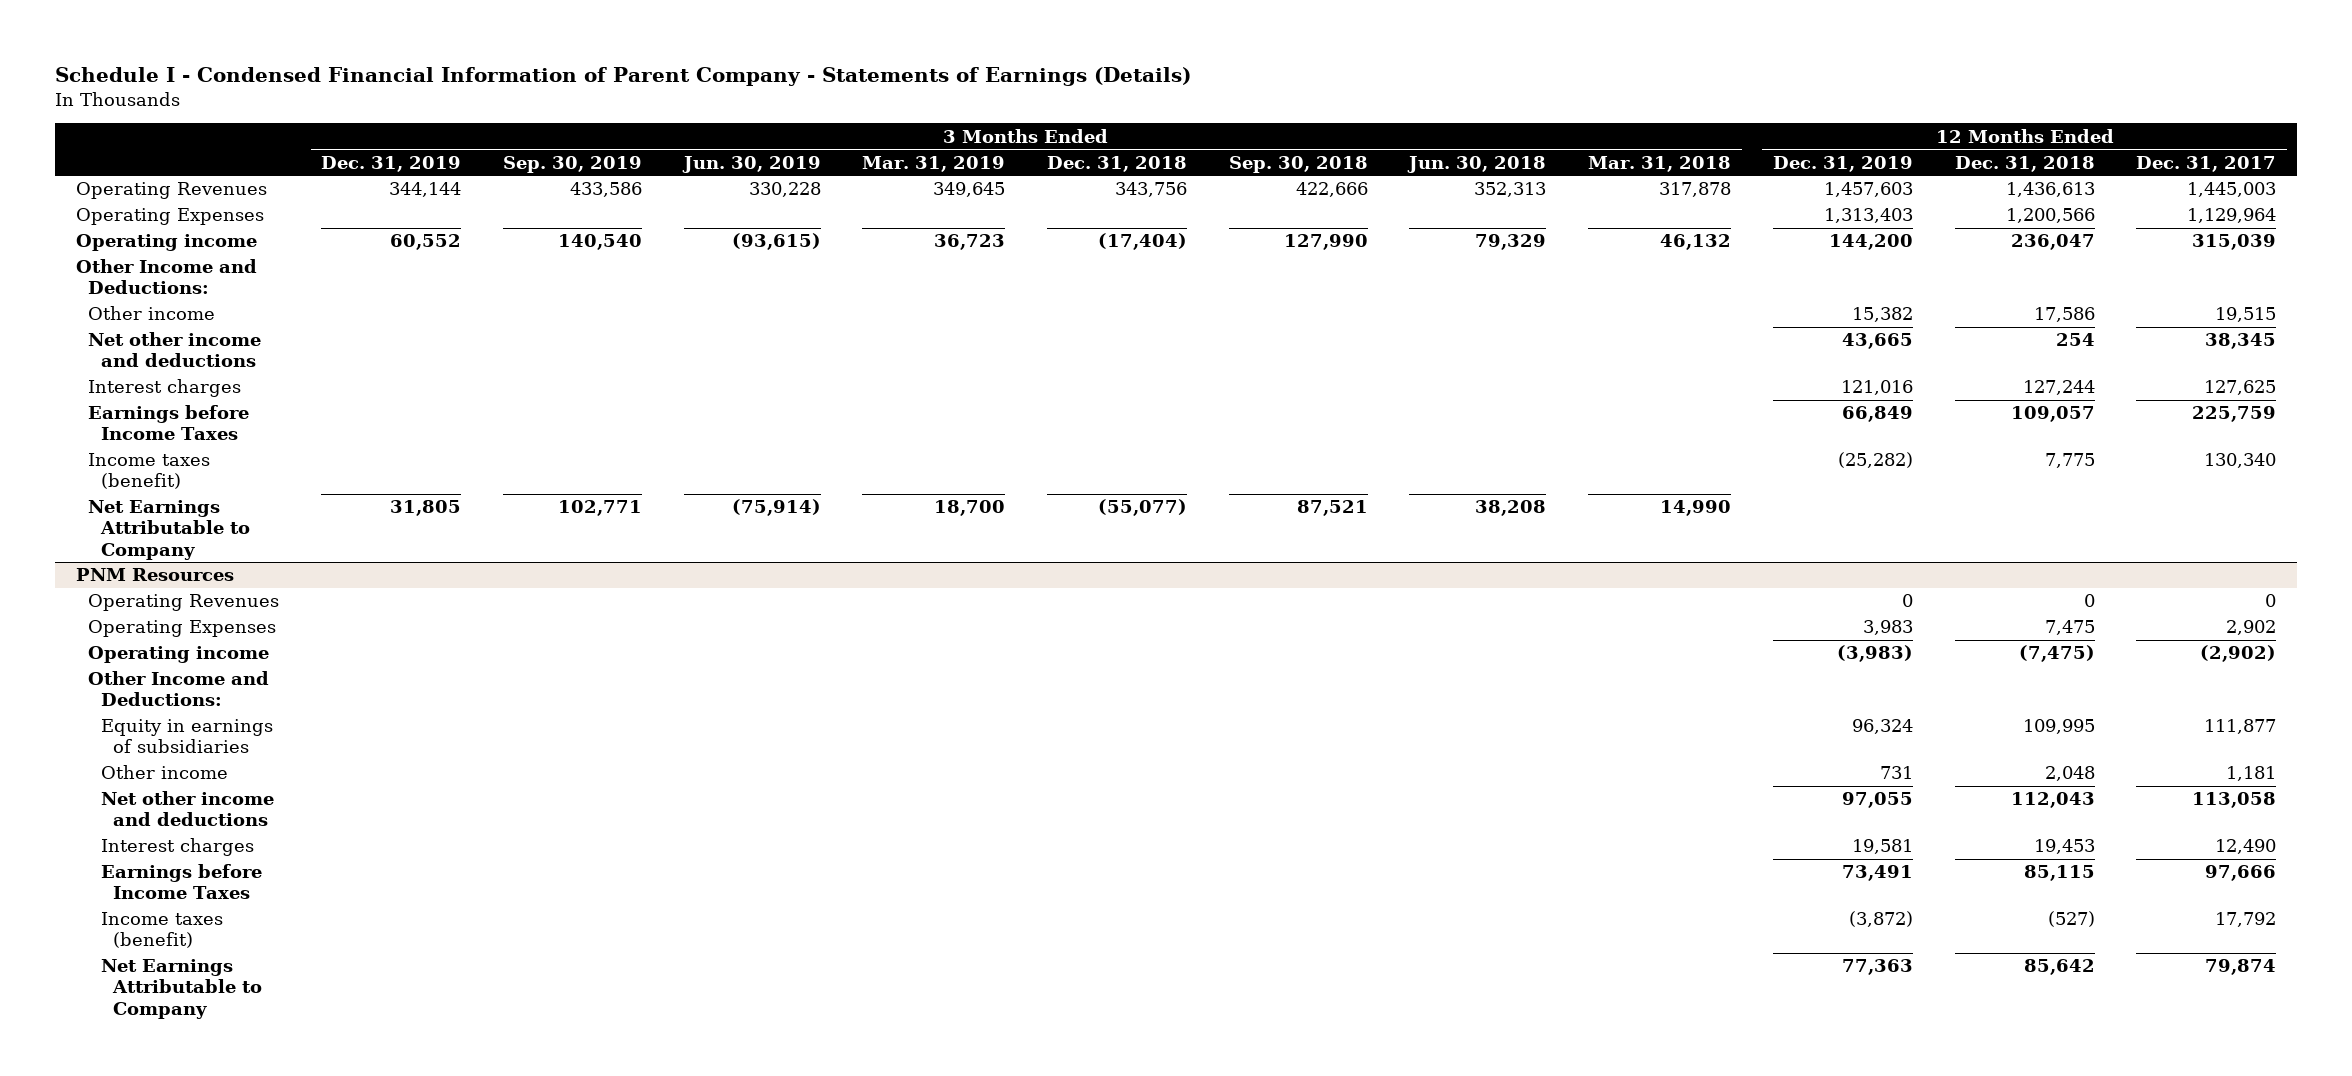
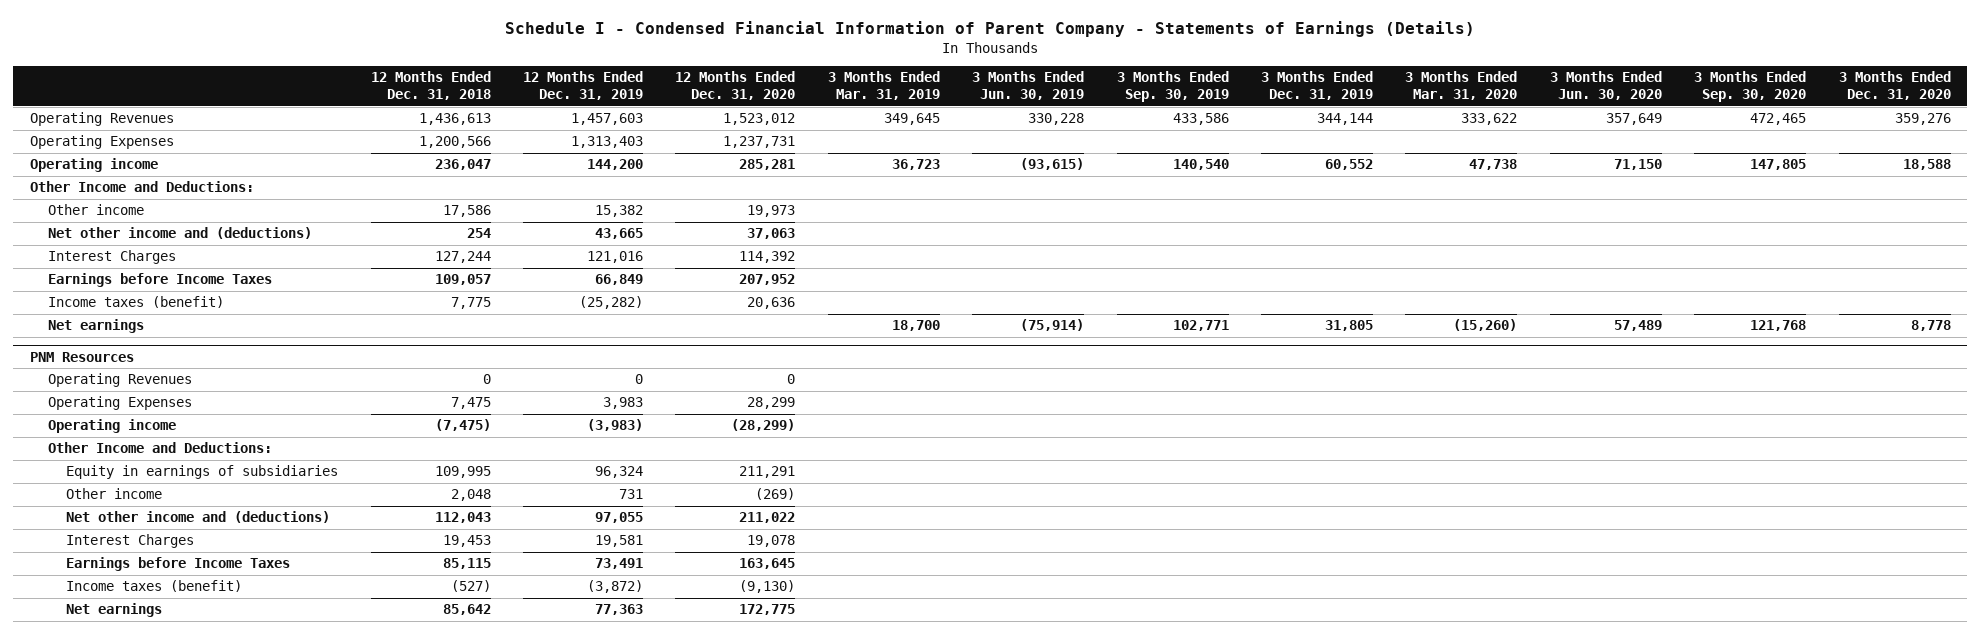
- | 3 Months Ended Dec. 31, 2019 | 3 Months Ended Sep. 30, 2019 | 3 Months Ended Jun. 30, 2019 | 3 Months Ended Mar. 31, 2019 | 3 Months Ended Dec. 31, 2018 | 3 Months Ended Sep. 30, 2018 | 3 Months Ended Jun. 30, 2018 | 3 Months Ended Mar. 31, 2018 | 12 Months Ended Dec. 31, 2019 | 12 Months Ended Dec. 31, 2018 | 12 Months Ended Dec. 31, 2017
+ | 12 Months Ended Dec. 31, 2018 | 12 Months Ended Dec. 31, 2019 | 12 Months Ended Dec. 31, 2020 | 3 Months Ended Mar. 31, 2019 | 3 Months Ended Jun. 30, 2019 | 3 Months Ended Sep. 30, 2019 | 3 Months Ended Dec. 31, 2019 | 3 Months Ended Mar. 31, 2020 | 3 Months Ended Jun. 30, 2020 | 3 Months Ended Sep. 30, 2020 | 3 Months Ended Dec. 31, 2020
- Net other income and deductions | | | | | | | | | 43,665 | 254 | 38,345
- Interest charges | | | | | | | | | 121,016 | 127,244 | 127,625
+ Net other income and (deductions) | 254 | 43,665 | 37,063 | | | | | | | |
+ Interest Charges | 127,244 | 121,016 | 114,392 | | | | | | | |
- Net Earnings Attributable to Company | 31,805 | 102,771 | (75,914) | 18,700 | (55,077) | 87,521 | 38,208 | 14,990 | | |
+ Net earnings | | | | 18,700 | (75,914) | 102,771 | 31,805 | (15,260) | 57,489 | 121,768 | 8,778
@ PNM Resources
- Net other income and deductions | | | | | | | | | 97,055 | 112,043 | 113,058
- Interest charges | | | | | | | | | 19,581 | 19,453 | 12,490
+ Net other income and (deductions) | 112,043 | 97,055 | 211,022 | | | | | | | |
+ Interest Charges | 19,453 | 19,581 | 19,078 | | | | | | | |
- Net Earnings Attributable to Company | | | | | | | | | 77,363 | 85,642 | 79,874
+ Net earnings | 85,642 | 77,363 | 172,775 | | | | | | | |

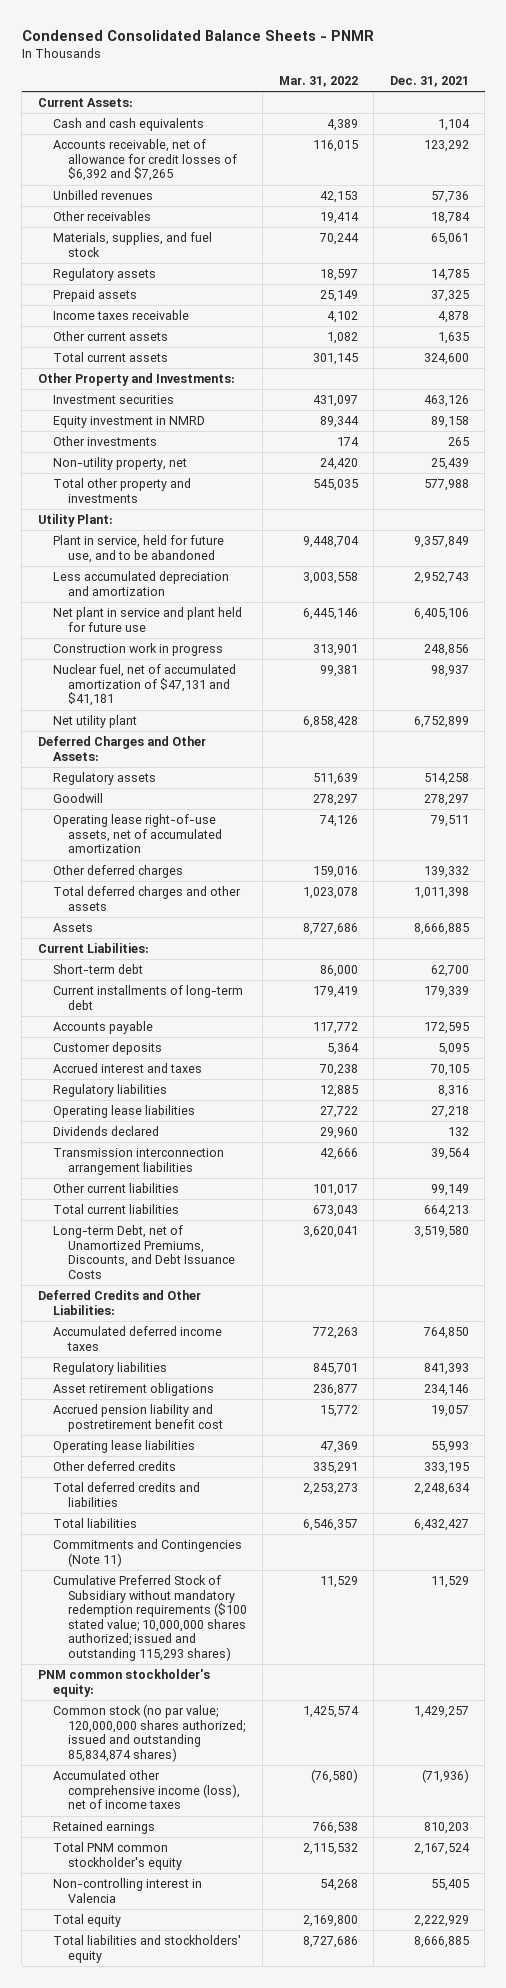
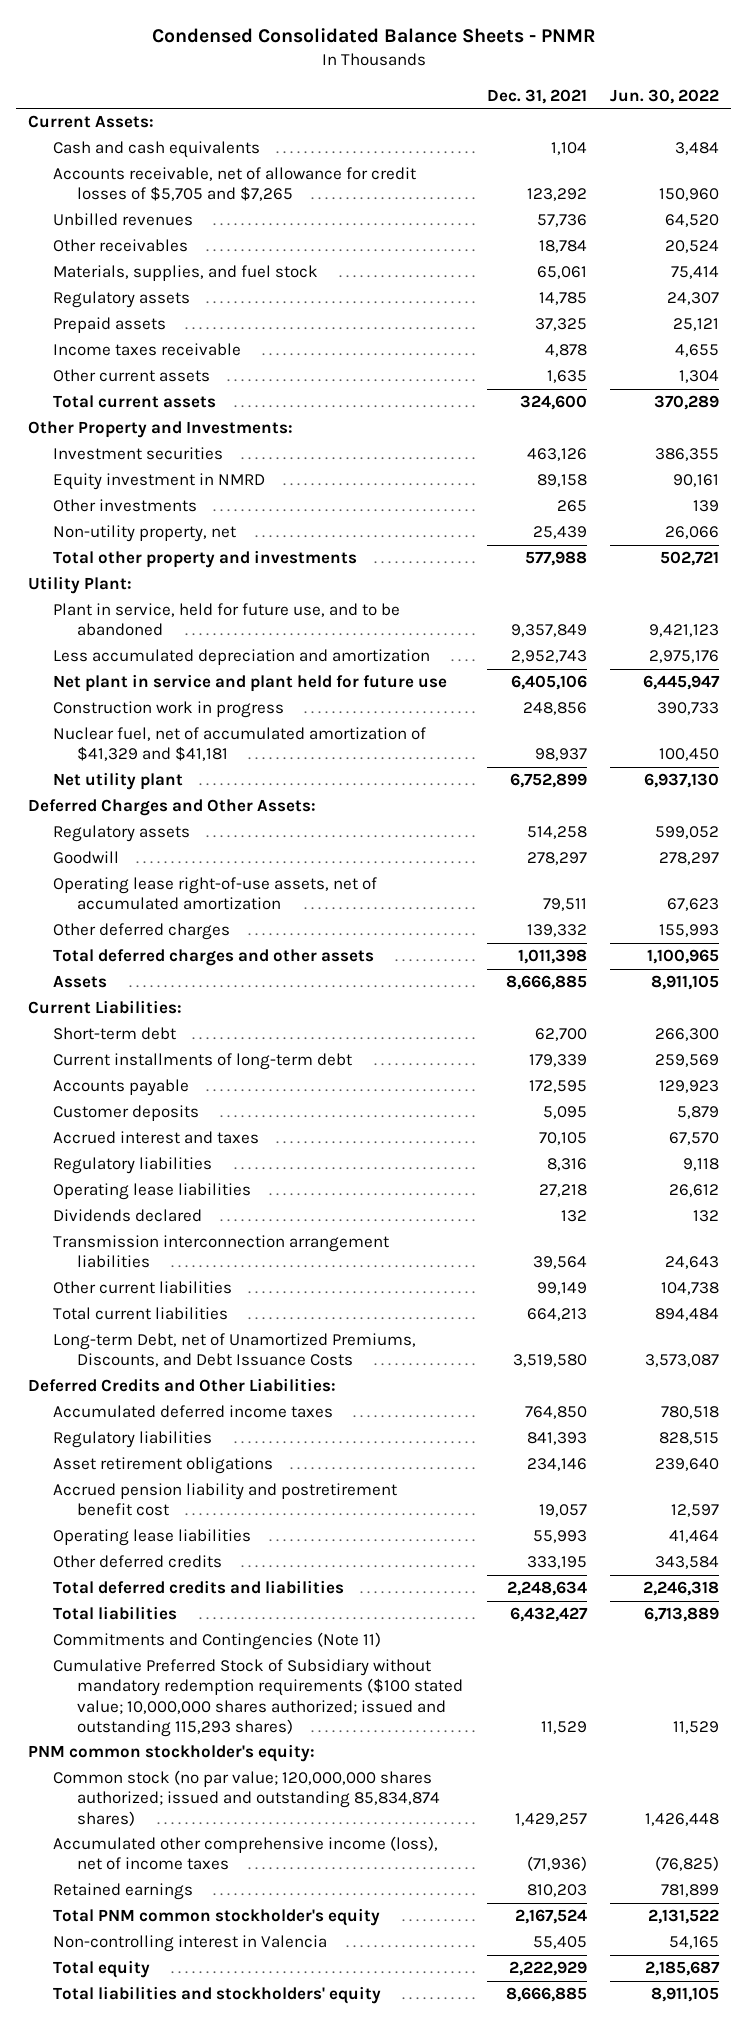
- | Mar. 31, 2022 | Dec. 31, 2021
+ | Dec. 31, 2021 | Jun. 30, 2022
- Accounts receivable, net of allowance for credit losses of $6,392 and $7,265 | 116,015 | 123,292
+ Accounts receivable, net of allowance for credit losses of $5,705 and $7,265 | 123,292 | 150,960
- Nuclear fuel, net of accumulated amortization of $47,131 and $41,181 | 99,381 | 98,937
+ Nuclear fuel, net of accumulated amortization of $41,329 and $41,181 | 98,937 | 100,450

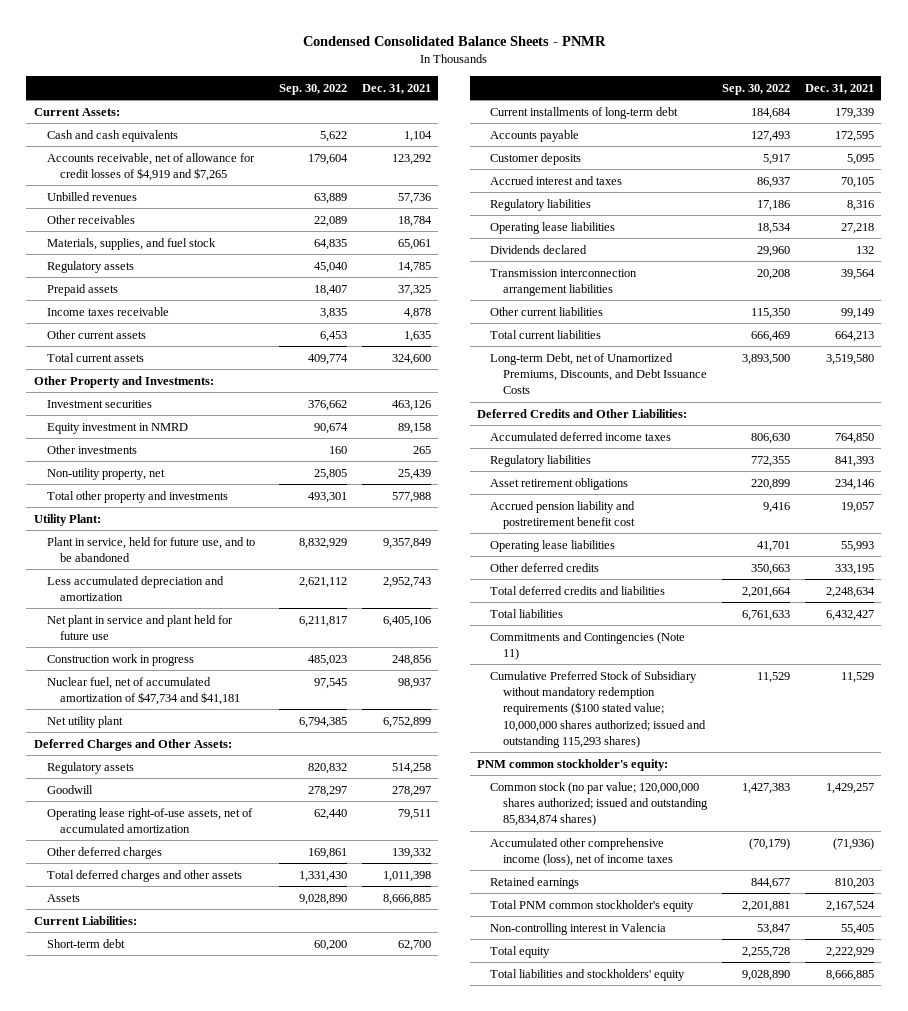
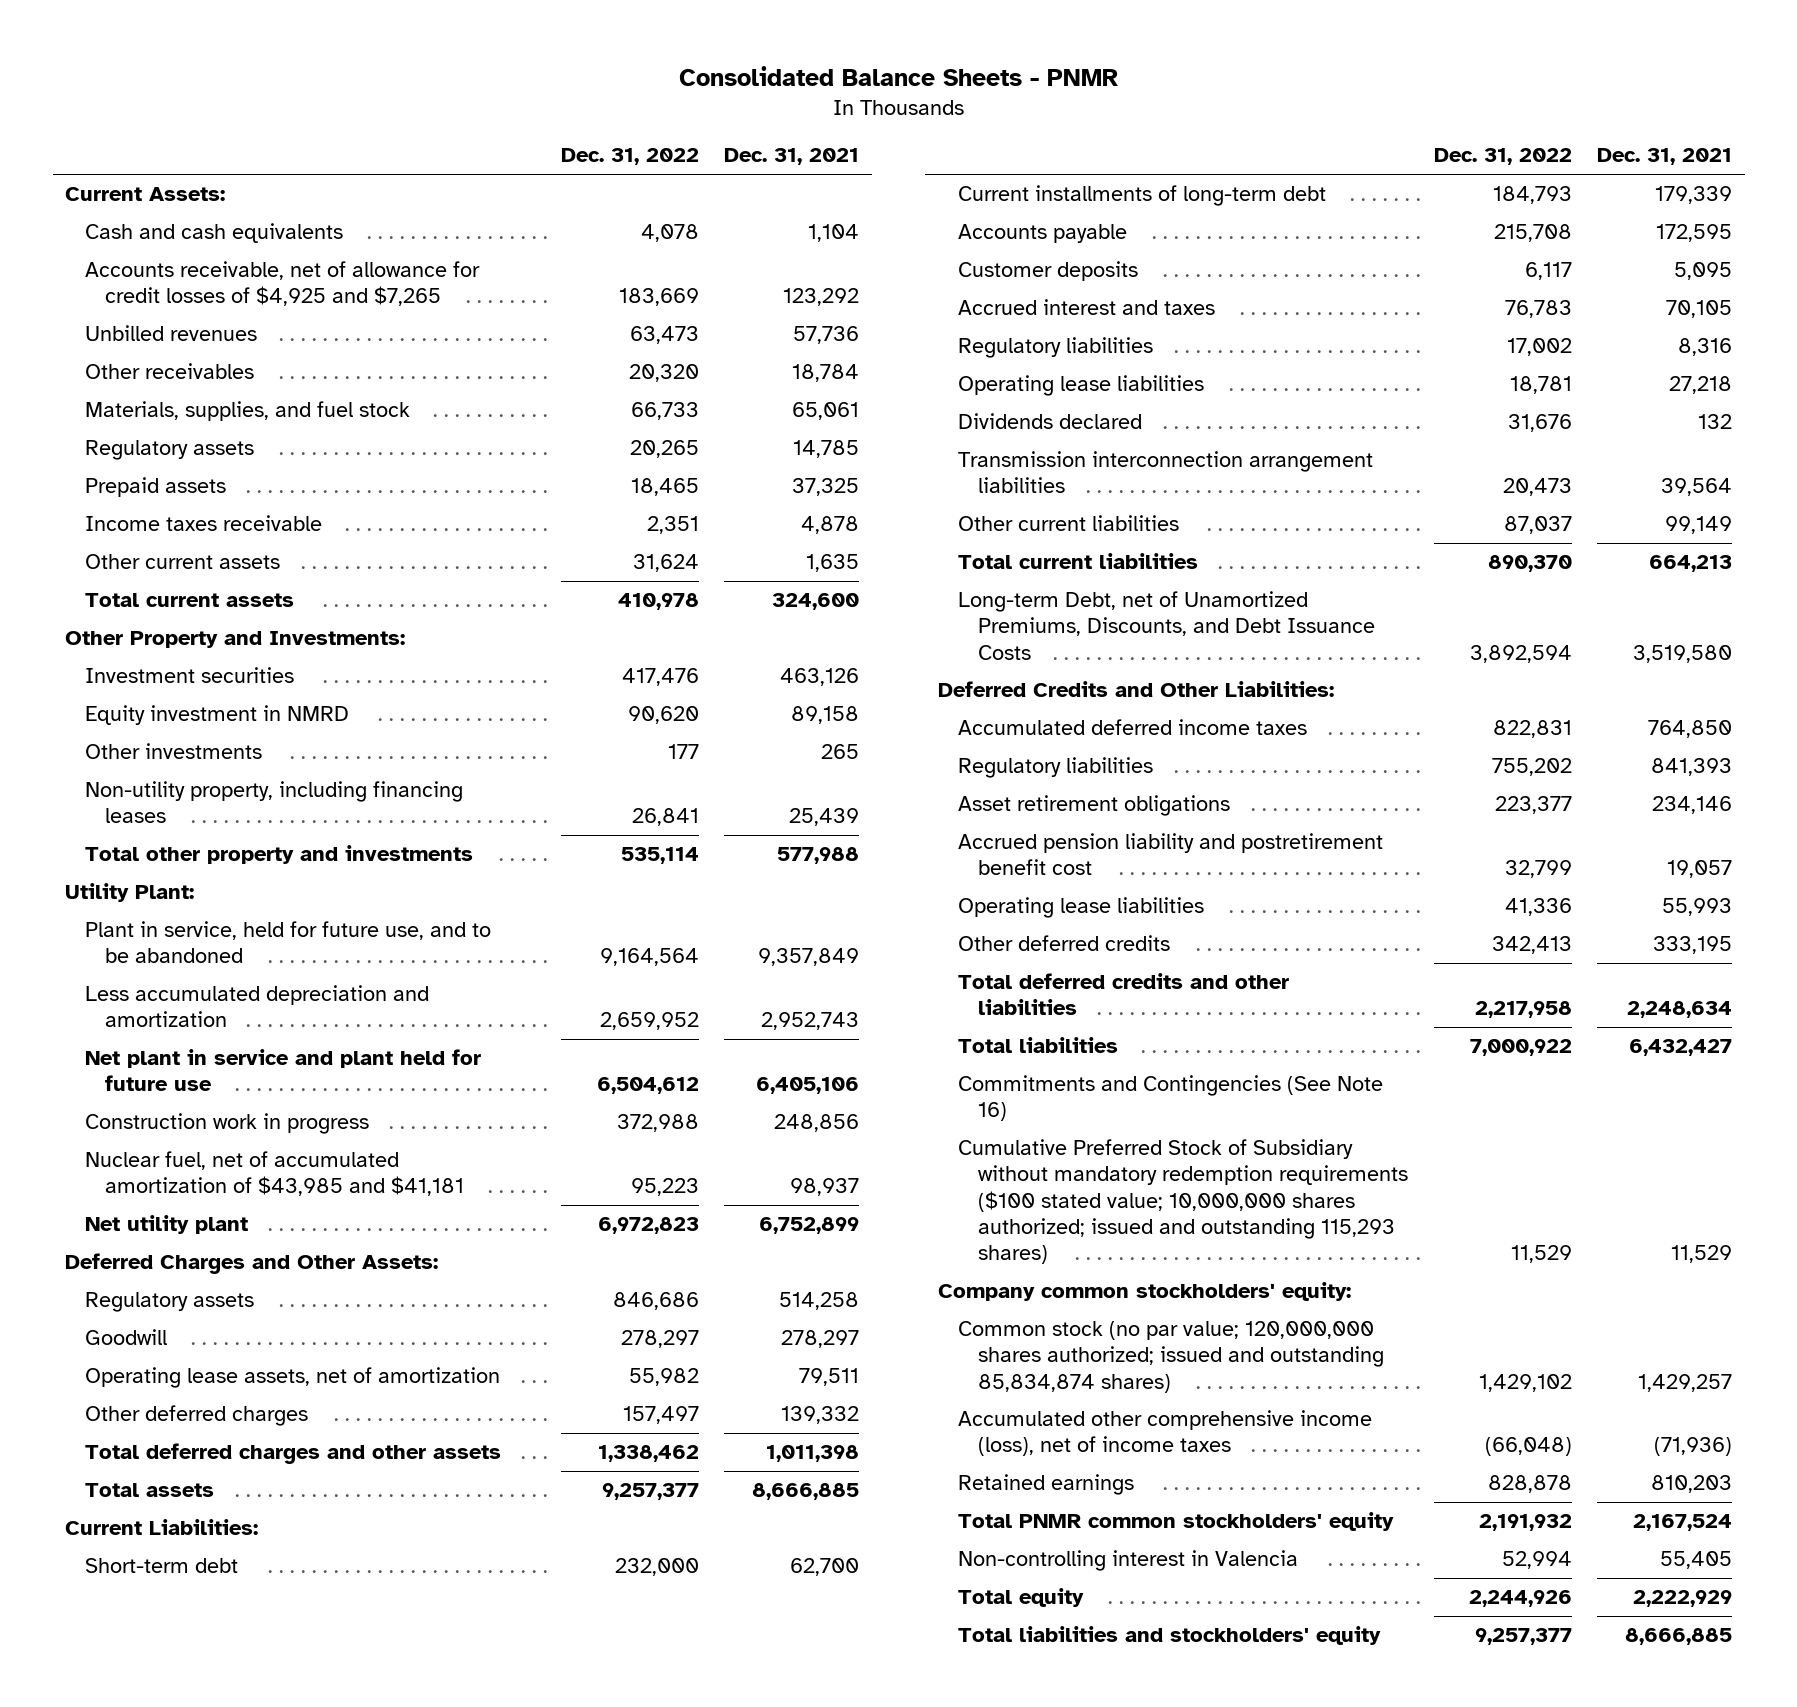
- Condensed Consolidated Balance Sheets - PNMR
+ Consolidated Balance Sheets - PNMR
- | Sep. 30, 2022 | Dec. 31, 2021
+ | Dec. 31, 2022 | Dec. 31, 2021
- Accounts receivable, net of allowance for credit losses of $4,919 and $7,265 | 179,604 | 123,292
+ Accounts receivable, net of allowance for credit losses of $4,925 and $7,265 | 183,669 | 123,292
- Non-utility property, net | 25,805 | 25,439
+ Non-utility property, including financing leases | 26,841 | 25,439
- Nuclear fuel, net of accumulated amortization of $47,734 and $41,181 | 97,545 | 98,937
+ Nuclear fuel, net of accumulated amortization of $43,985 and $41,181 | 95,223 | 98,937
- Operating lease right-of-use assets, net of accumulated amortization | 62,440 | 79,511
+ Operating lease assets, net of amortization | 55,982 | 79,511
- Assets | 9,028,890 | 8,666,885
+ Total assets | 9,257,377 | 8,666,885
- Total deferred credits and liabilities | 2,201,664 | 2,248,634
+ Total deferred credits and other liabilities | 2,217,958 | 2,248,634
- Commitments and Contingencies (Note 11)
+ Commitments and Contingencies (See Note 16)
- PNM common stockholder's equity:
+ Company common stockholders' equity:
- Total PNM common stockholder's equity | 2,201,881 | 2,167,524
+ Total PNMR common stockholders' equity | 2,191,932 | 2,167,524

